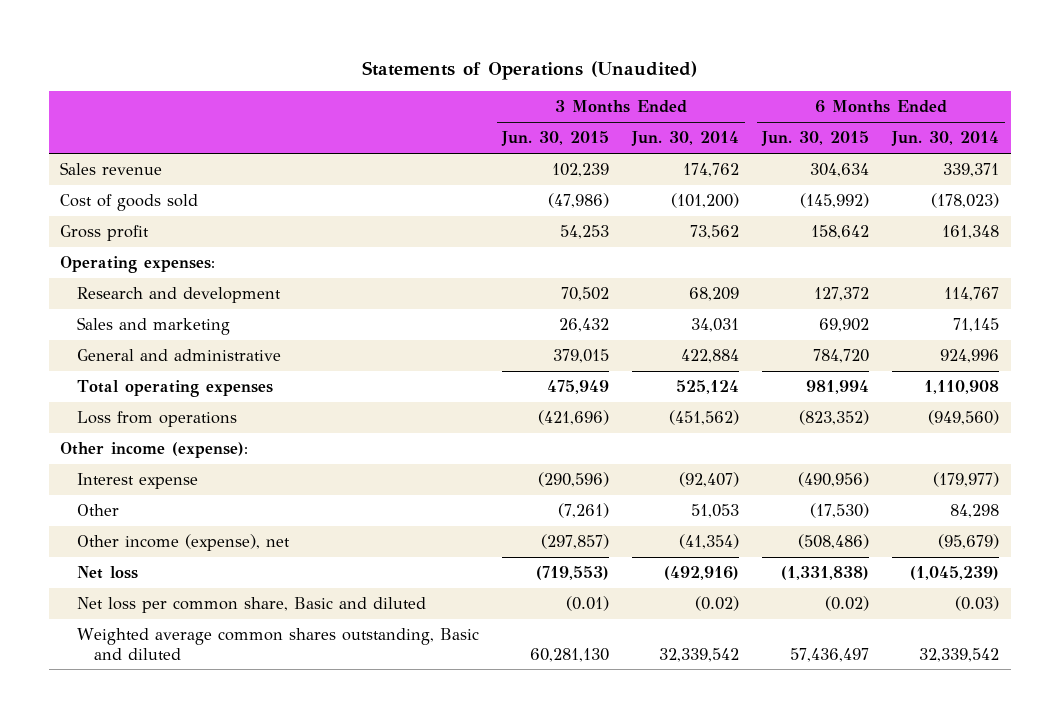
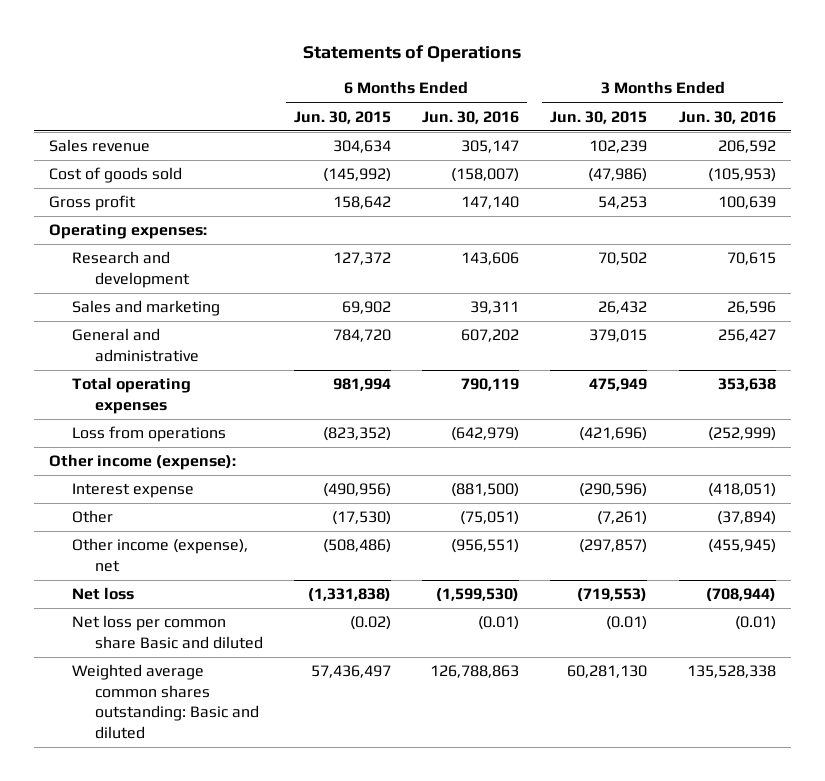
- Statements of Operations (Unaudited)
+ Statements of Operations
- | 3 Months Ended Jun. 30, 2015 | 3 Months Ended Jun. 30, 2014 | 6 Months Ended Jun. 30, 2015 | 6 Months Ended Jun. 30, 2014
+ | 6 Months Ended Jun. 30, 2015 | 6 Months Ended Jun. 30, 2016 | 3 Months Ended Jun. 30, 2015 | 3 Months Ended Jun. 30, 2016
- Net loss per common share, Basic and diluted | (0.01) | (0.02) | (0.02) | (0.03)
- Weighted average common shares outstanding, Basic and diluted | 60,281,130 | 32,339,542 | 57,436,497 | 32,339,542
+ Net loss per common share Basic and diluted | (0.02) | (0.01) | (0.01) | (0.01)
+ Weighted average common shares outstanding: Basic and diluted | 57,436,497 | 126,788,863 | 60,281,130 | 135,528,338

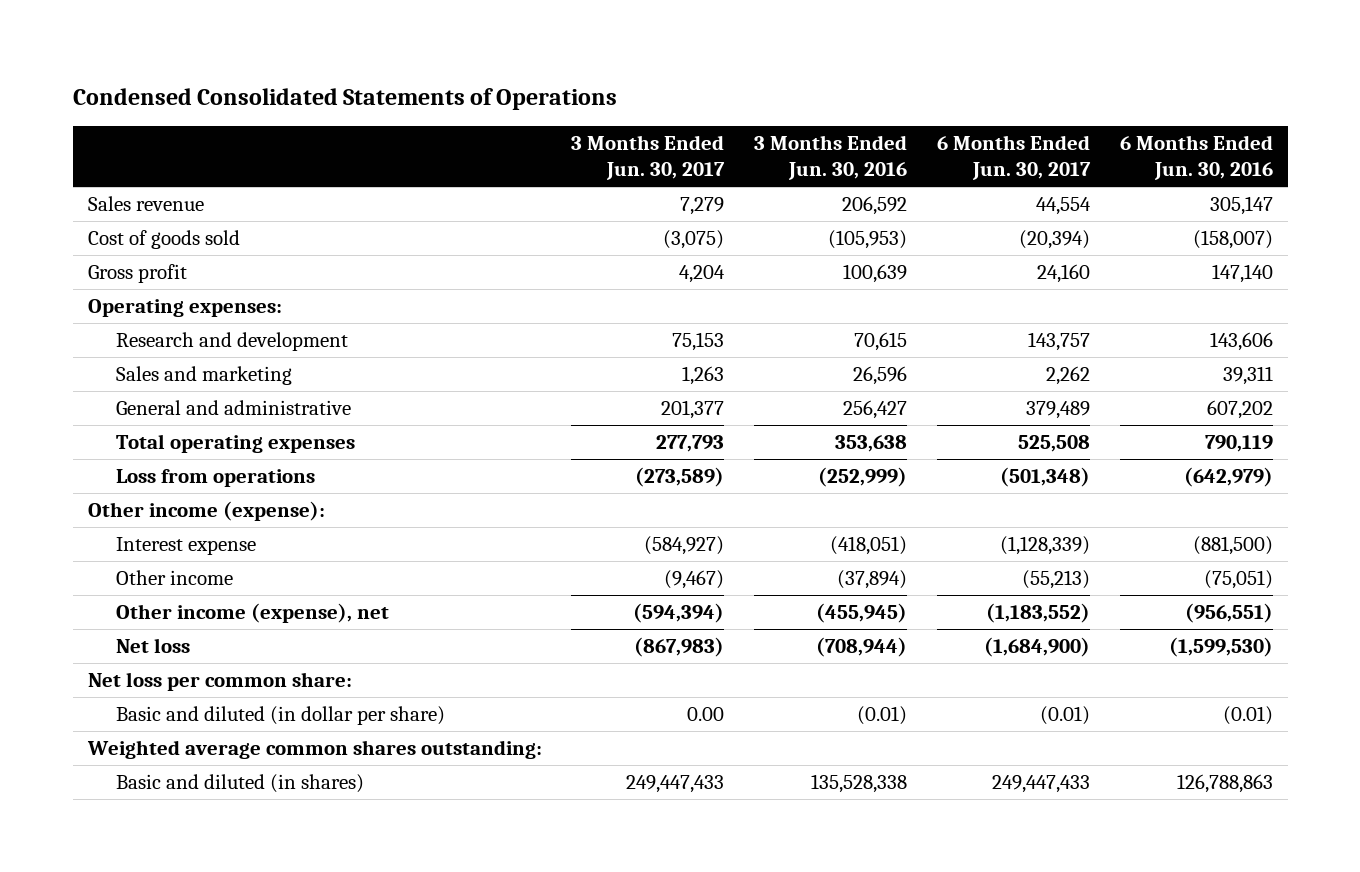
- Statements of Operations
+ Condensed Consolidated Statements of Operations
- | 6 Months Ended Jun. 30, 2015 | 6 Months Ended Jun. 30, 2016 | 3 Months Ended Jun. 30, 2015 | 3 Months Ended Jun. 30, 2016
+ | 3 Months Ended Jun. 30, 2017 | 3 Months Ended Jun. 30, 2016 | 6 Months Ended Jun. 30, 2017 | 6 Months Ended Jun. 30, 2016
- Other | (17,530) | (75,051) | (7,261) | (37,894)
+ Other income | (9,467) | (37,894) | (55,213) | (75,051)
- Net loss per common share Basic and diluted | (0.02) | (0.01) | (0.01) | (0.01)
- Weighted average common shares outstanding: Basic and diluted | 57,436,497 | 126,788,863 | 60,281,130 | 135,528,338
+ Net loss per common share:
+ Basic and diluted (in dollar per share) | 0.00 | (0.01) | (0.01) | (0.01)
+ Weighted average common shares outstanding:
+ Basic and diluted (in shares) | 249,447,433 | 135,528,338 | 249,447,433 | 126,788,863

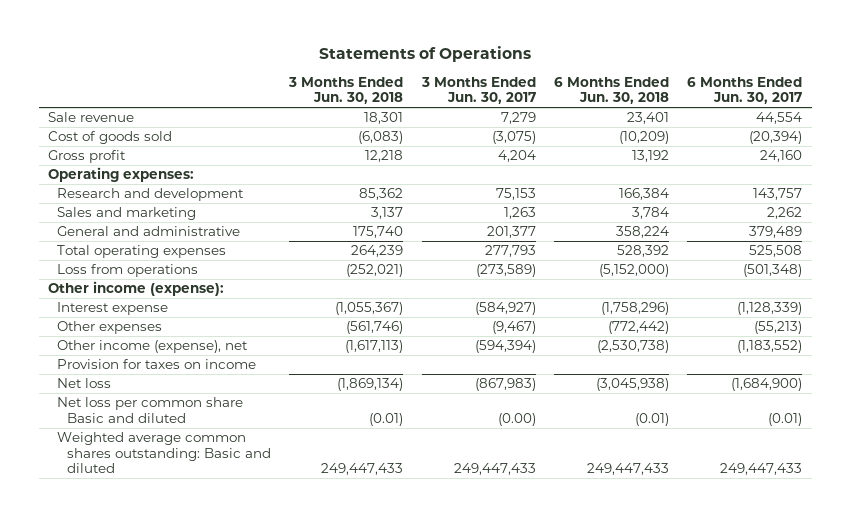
- Condensed Consolidated Statements of Operations
+ Statements of Operations
- | 3 Months Ended Jun. 30, 2017 | 3 Months Ended Jun. 30, 2016 | 6 Months Ended Jun. 30, 2017 | 6 Months Ended Jun. 30, 2016
+ | 3 Months Ended Jun. 30, 2018 | 3 Months Ended Jun. 30, 2017 | 6 Months Ended Jun. 30, 2018 | 6 Months Ended Jun. 30, 2017
- Sales revenue | 7,279 | 206,592 | 44,554 | 305,147
+ Sale revenue | 18,301 | 7,279 | 23,401 | 44,554
- Other income | (9,467) | (37,894) | (55,213) | (75,051)
+ Other expenses | (561,746) | (9,467) | (772,442) | (55,213)
+ Provision for taxes on income
- Net loss per common share:
- Basic and diluted (in dollar per share) | 0.00 | (0.01) | (0.01) | (0.01)
- Weighted average common shares outstanding:
- Basic and diluted (in shares) | 249,447,433 | 135,528,338 | 249,447,433 | 126,788,863
+ Net loss per common share Basic and diluted | (0.01) | (0.00) | (0.01) | (0.01)
+ Weighted average common shares outstanding: Basic and diluted | 249,447,433 | 249,447,433 | 249,447,433 | 249,447,433

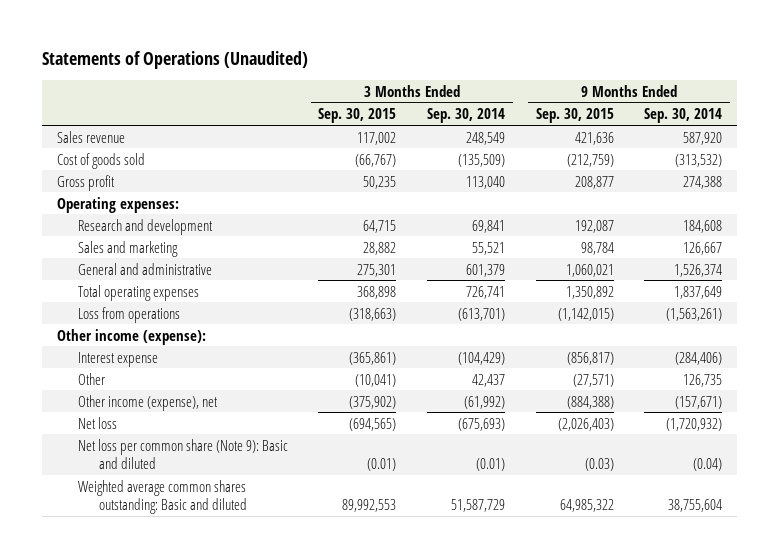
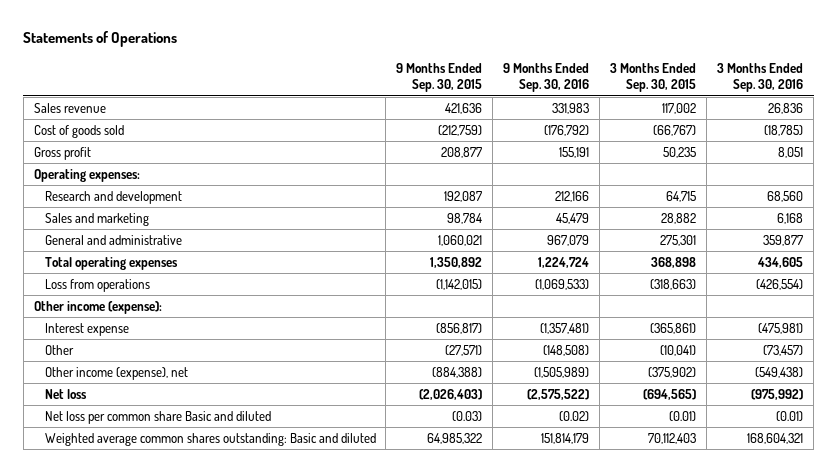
- Statements of Operations (Unaudited)
+ Statements of Operations
- | 3 Months Ended Sep. 30, 2015 | 3 Months Ended Sep. 30, 2014 | 9 Months Ended Sep. 30, 2015 | 9 Months Ended Sep. 30, 2014
+ | 9 Months Ended Sep. 30, 2015 | 9 Months Ended Sep. 30, 2016 | 3 Months Ended Sep. 30, 2015 | 3 Months Ended Sep. 30, 2016
- Net loss per common share (Note 9): Basic and diluted | (0.01) | (0.01) | (0.03) | (0.04)
- Weighted average common shares outstanding: Basic and diluted | 89,992,553 | 51,587,729 | 64,985,322 | 38,755,604
+ Net loss per common share Basic and diluted | (0.03) | (0.02) | (0.01) | (0.01)
+ Weighted average common shares outstanding: Basic and diluted | 64,985,322 | 151,814,179 | 70,112,403 | 168,604,321

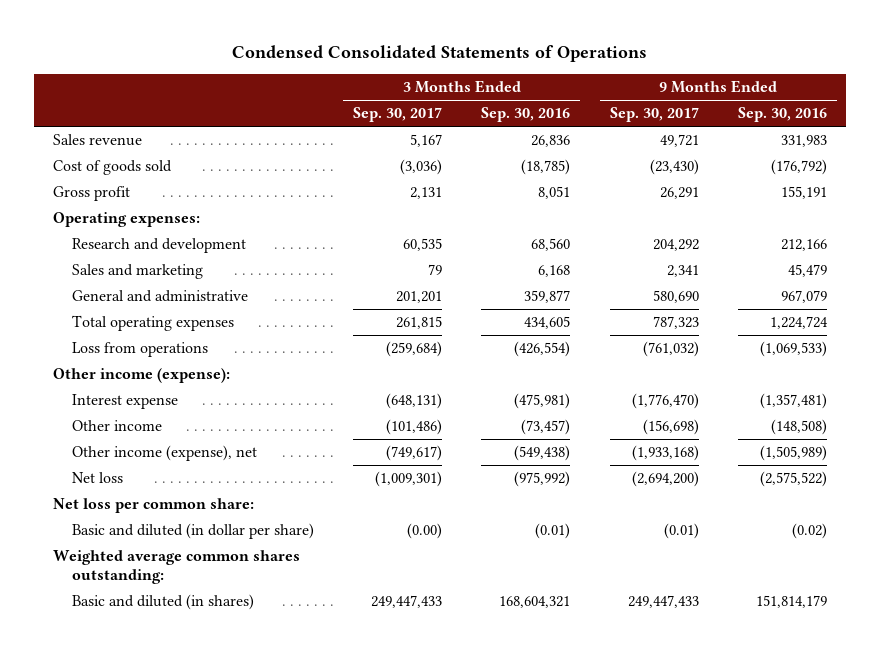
- Statements of Operations
+ Condensed Consolidated Statements of Operations
- | 9 Months Ended Sep. 30, 2015 | 9 Months Ended Sep. 30, 2016 | 3 Months Ended Sep. 30, 2015 | 3 Months Ended Sep. 30, 2016
+ | 3 Months Ended Sep. 30, 2017 | 3 Months Ended Sep. 30, 2016 | 9 Months Ended Sep. 30, 2017 | 9 Months Ended Sep. 30, 2016
- Other | (27,571) | (148,508) | (10,041) | (73,457)
+ Other income | (101,486) | (73,457) | (156,698) | (148,508)
- Net loss per common share Basic and diluted | (0.03) | (0.02) | (0.01) | (0.01)
- Weighted average common shares outstanding: Basic and diluted | 64,985,322 | 151,814,179 | 70,112,403 | 168,604,321
+ Net loss per common share:
+ Basic and diluted (in dollar per share) | (0.00) | (0.01) | (0.01) | (0.02)
+ Weighted average common shares outstanding:
+ Basic and diluted (in shares) | 249,447,433 | 168,604,321 | 249,447,433 | 151,814,179

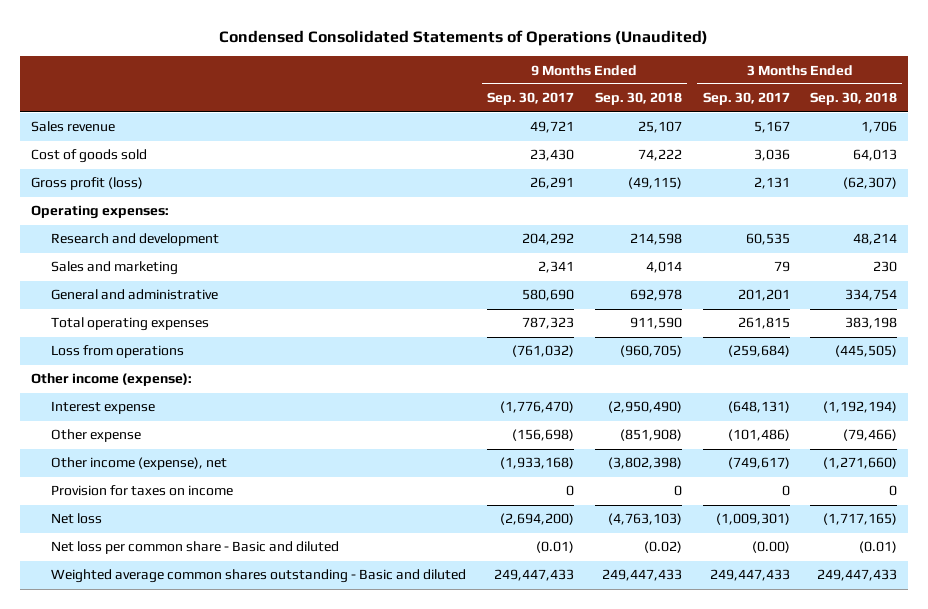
- Condensed Consolidated Statements of Operations
+ Condensed Consolidated Statements of Operations (Unaudited)
- | 3 Months Ended Sep. 30, 2017 | 3 Months Ended Sep. 30, 2016 | 9 Months Ended Sep. 30, 2017 | 9 Months Ended Sep. 30, 2016
+ | 9 Months Ended Sep. 30, 2017 | 9 Months Ended Sep. 30, 2018 | 3 Months Ended Sep. 30, 2017 | 3 Months Ended Sep. 30, 2018
- Cost of goods sold | (3,036) | (18,785) | (23,430) | (176,792)
- Gross profit | 2,131 | 8,051 | 26,291 | 155,191
+ Cost of goods sold | 23,430 | 74,222 | 3,036 | 64,013
+ Gross profit (loss) | 26,291 | (49,115) | 2,131 | (62,307)
- Other income | (101,486) | (73,457) | (156,698) | (148,508)
+ Other expense | (156,698) | (851,908) | (101,486) | (79,466)
+ Provision for taxes on income | 0 | 0 | 0 | 0
- Net loss per common share:
- Basic and diluted (in dollar per share) | (0.00) | (0.01) | (0.01) | (0.02)
- Weighted average common shares outstanding:
- Basic and diluted (in shares) | 249,447,433 | 168,604,321 | 249,447,433 | 151,814,179
+ Net loss per common share - Basic and diluted | (0.01) | (0.02) | (0.00) | (0.01)
+ Weighted average common shares outstanding - Basic and diluted | 249,447,433 | 249,447,433 | 249,447,433 | 249,447,433

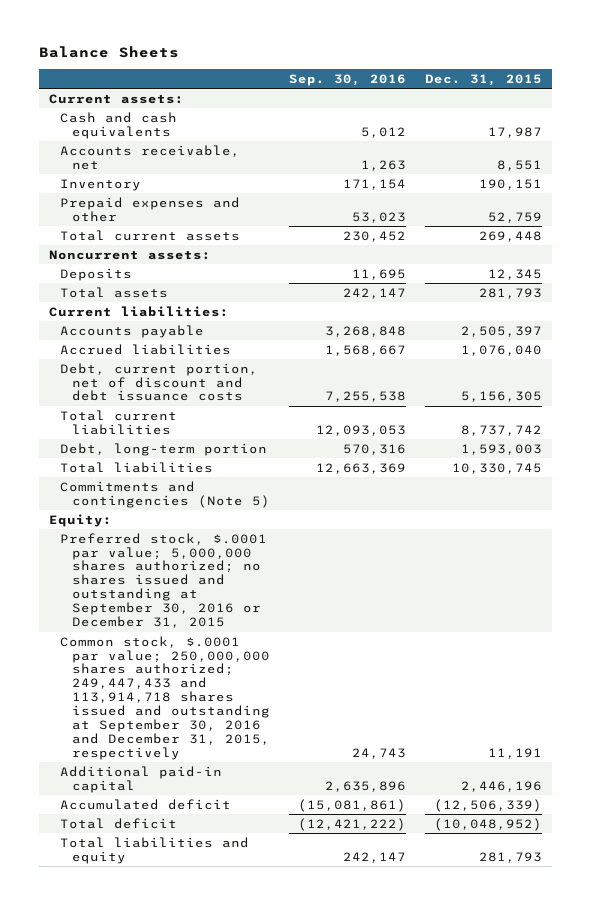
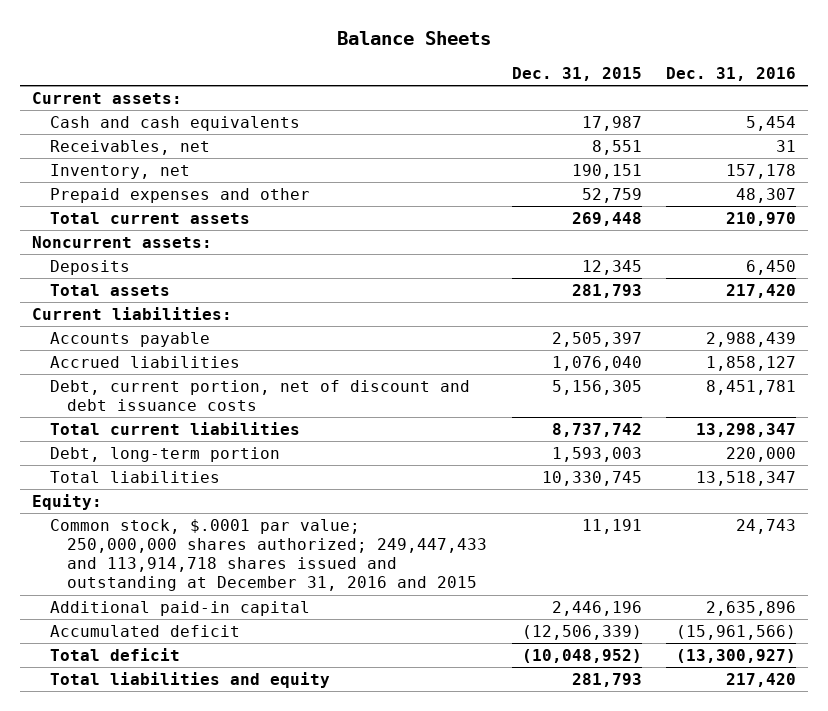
- | Sep. 30, 2016 | Dec. 31, 2015
+ | Dec. 31, 2015 | Dec. 31, 2016
- Accounts receivable, net | 1,263 | 8,551
- Inventory | 171,154 | 190,151
+ Receivables, net | 8,551 | 31
+ Inventory, net | 190,151 | 157,178
- Commitments and contingencies (Note 5)
- Preferred stock, $.0001 par value; 5,000,000 shares authorized; no shares issued and outstanding at September 30, 2016 or December 31, 2015
- Common stock, $.0001 par value; 250,000,000 shares authorized; 249,447,433 and 113,914,718 shares issued and outstanding at September 30, 2016 and December 31, 2015, respectively | 24,743 | 11,191
+ Common stock, $.0001 par value; 250,000,000 shares authorized; 249,447,433 and 113,914,718 shares issued and outstanding at December 31, 2016 and 2015 | 11,191 | 24,743

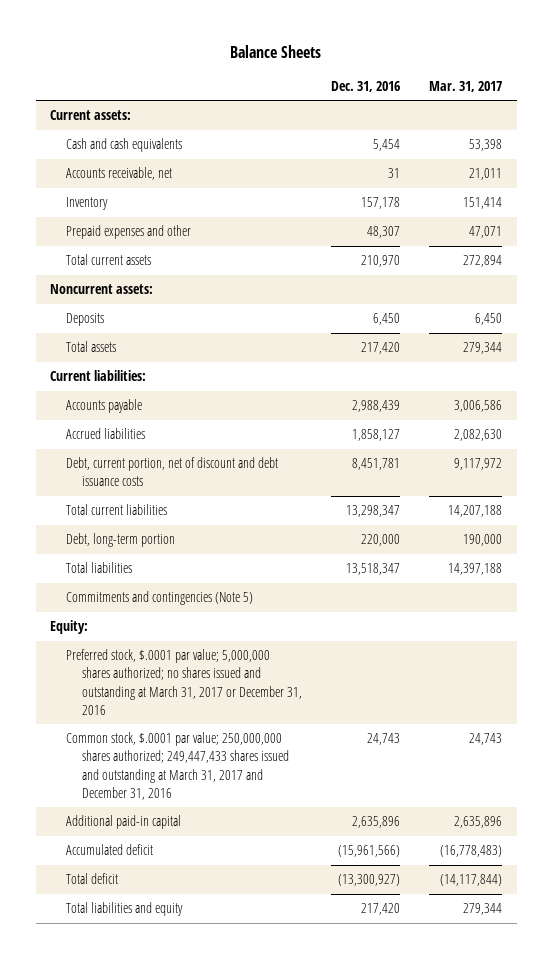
- | Dec. 31, 2015 | Dec. 31, 2016
+ | Dec. 31, 2016 | Mar. 31, 2017
- Receivables, net | 8,551 | 31
- Inventory, net | 190,151 | 157,178
+ Accounts receivable, net | 31 | 21,011
+ Inventory | 157,178 | 151,414
+ Commitments and contingencies (Note 5)
- Common stock, $.0001 par value; 250,000,000 shares authorized; 249,447,433 and 113,914,718 shares issued and outstanding at December 31, 2016 and 2015 | 11,191 | 24,743
+ Preferred stock, $.0001 par value; 5,000,000 shares authorized; no shares issued and outstanding at March 31, 2017 or December 31, 2016
+ Common stock, $.0001 par value; 250,000,000 shares authorized; 249,447,433 shares issued and outstanding at March 31, 2017 and December 31, 2016 | 24,743 | 24,743

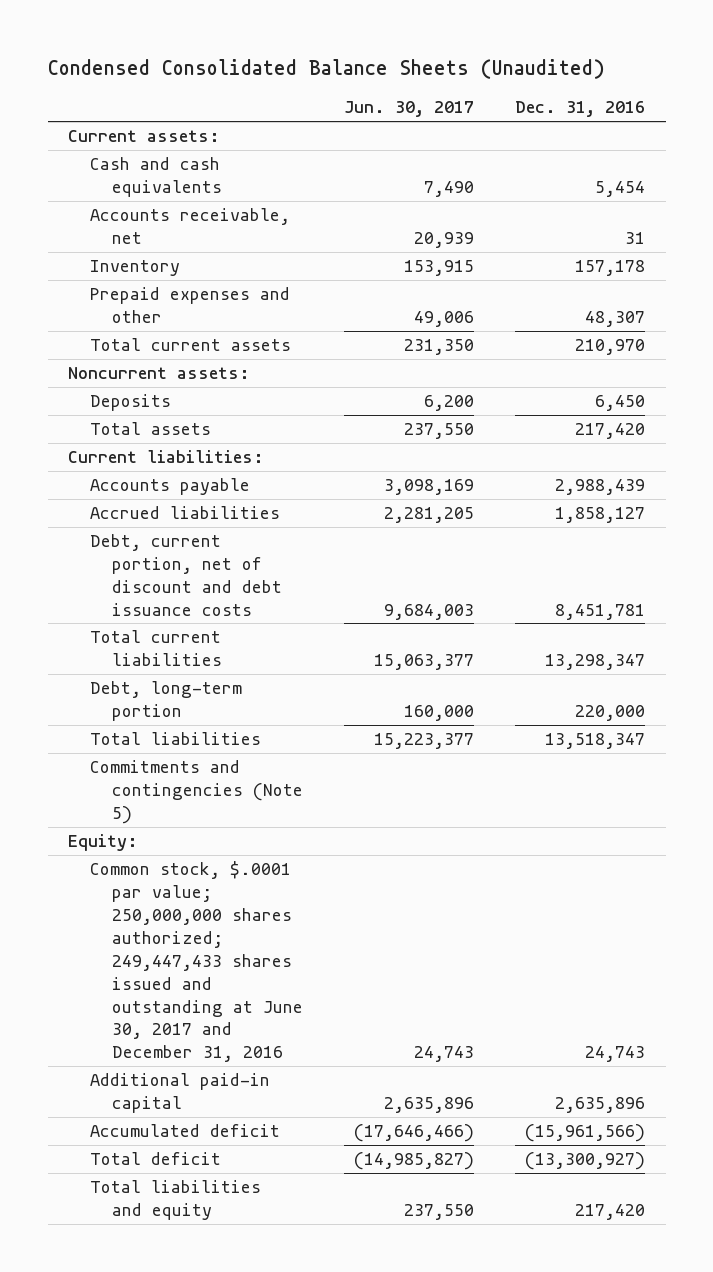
- Balance Sheets
+ Condensed Consolidated Balance Sheets (Unaudited)
- | Dec. 31, 2016 | Mar. 31, 2017
+ | Jun. 30, 2017 | Dec. 31, 2016
- Preferred stock, $.0001 par value; 5,000,000 shares authorized; no shares issued and outstanding at March 31, 2017 or December 31, 2016
- Common stock, $.0001 par value; 250,000,000 shares authorized; 249,447,433 shares issued and outstanding at March 31, 2017 and December 31, 2016 | 24,743 | 24,743
+ Common stock, $.0001 par value; 250,000,000 shares authorized; 249,447,433 shares issued and outstanding at June 30, 2017 and December 31, 2016 | 24,743 | 24,743

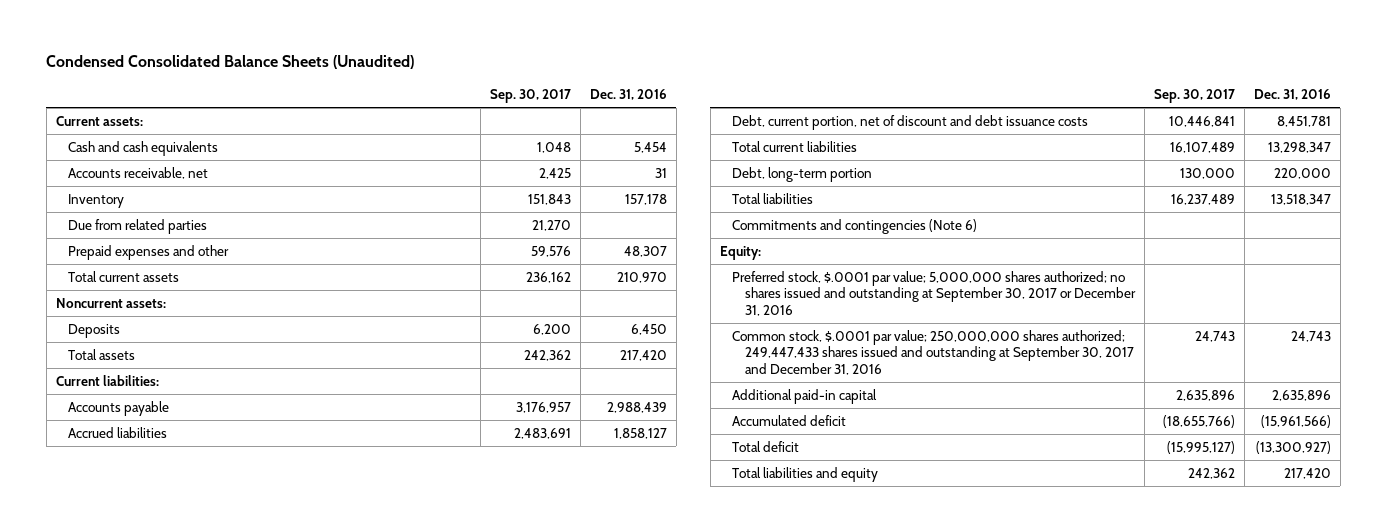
- | Jun. 30, 2017 | Dec. 31, 2016
+ | Sep. 30, 2017 | Dec. 31, 2016
+ Due from related parties | 21,270 |
- Commitments and contingencies (Note 5)
+ Commitments and contingencies (Note 6)
- Common stock, $.0001 par value; 250,000,000 shares authorized; 249,447,433 shares issued and outstanding at June 30, 2017 and December 31, 2016 | 24,743 | 24,743
+ Preferred stock, $.0001 par value; 5,000,000 shares authorized; no shares issued and outstanding at September 30, 2017 or December 31, 2016
+ Common stock, $.0001 par value; 250,000,000 shares authorized; 249,447,433 shares issued and outstanding at September 30, 2017 and December 31, 2016 | 24,743 | 24,743

